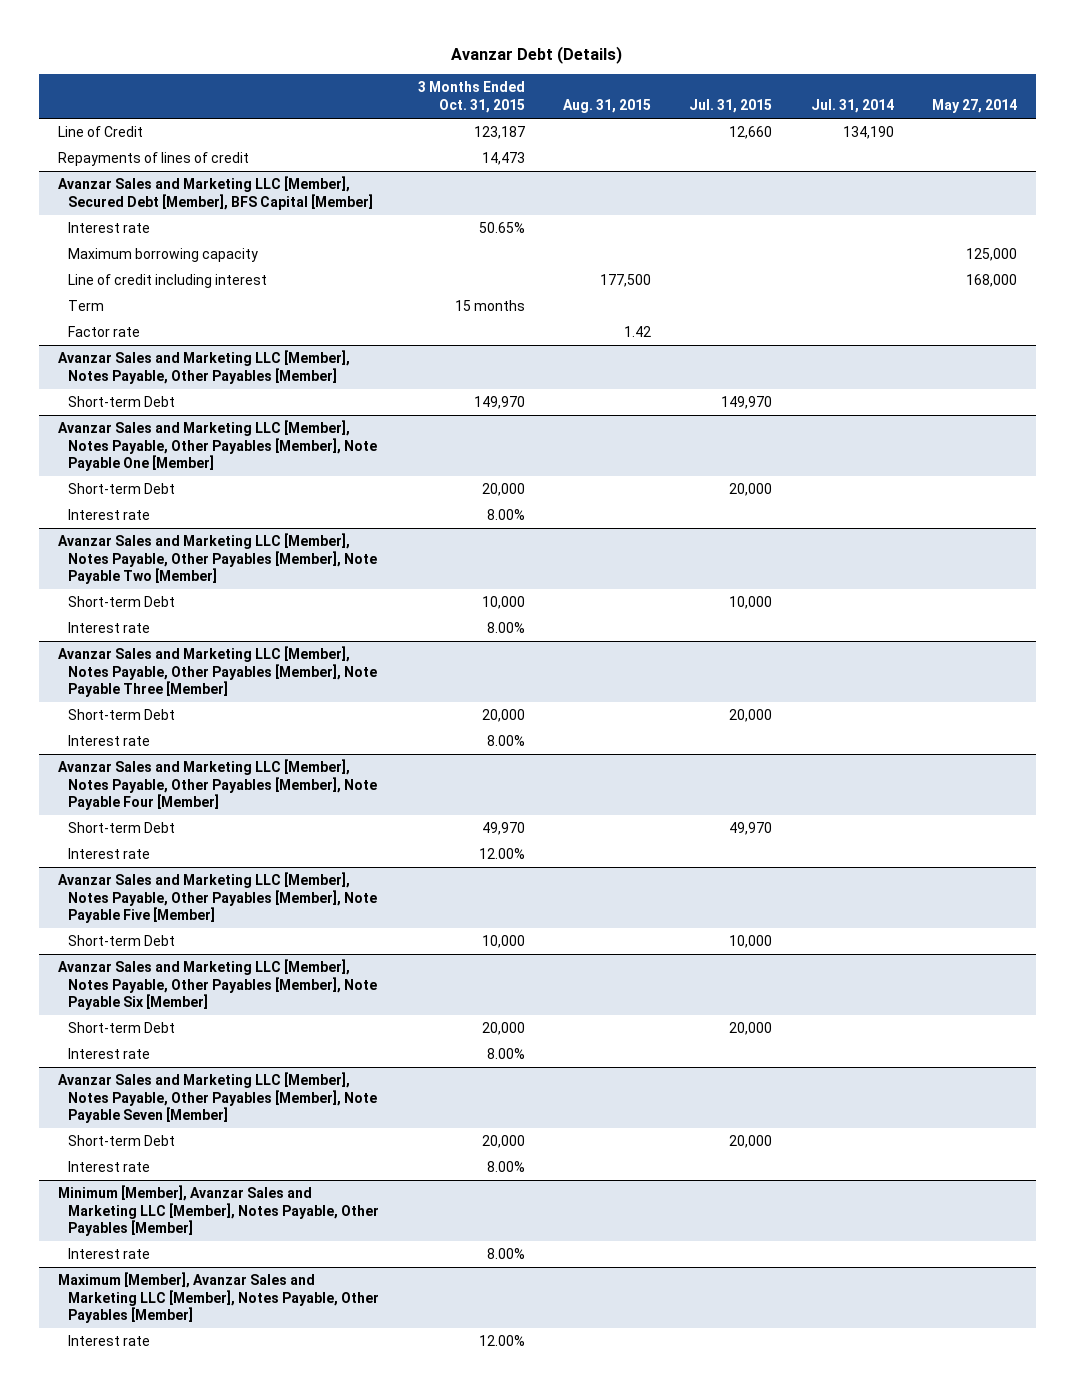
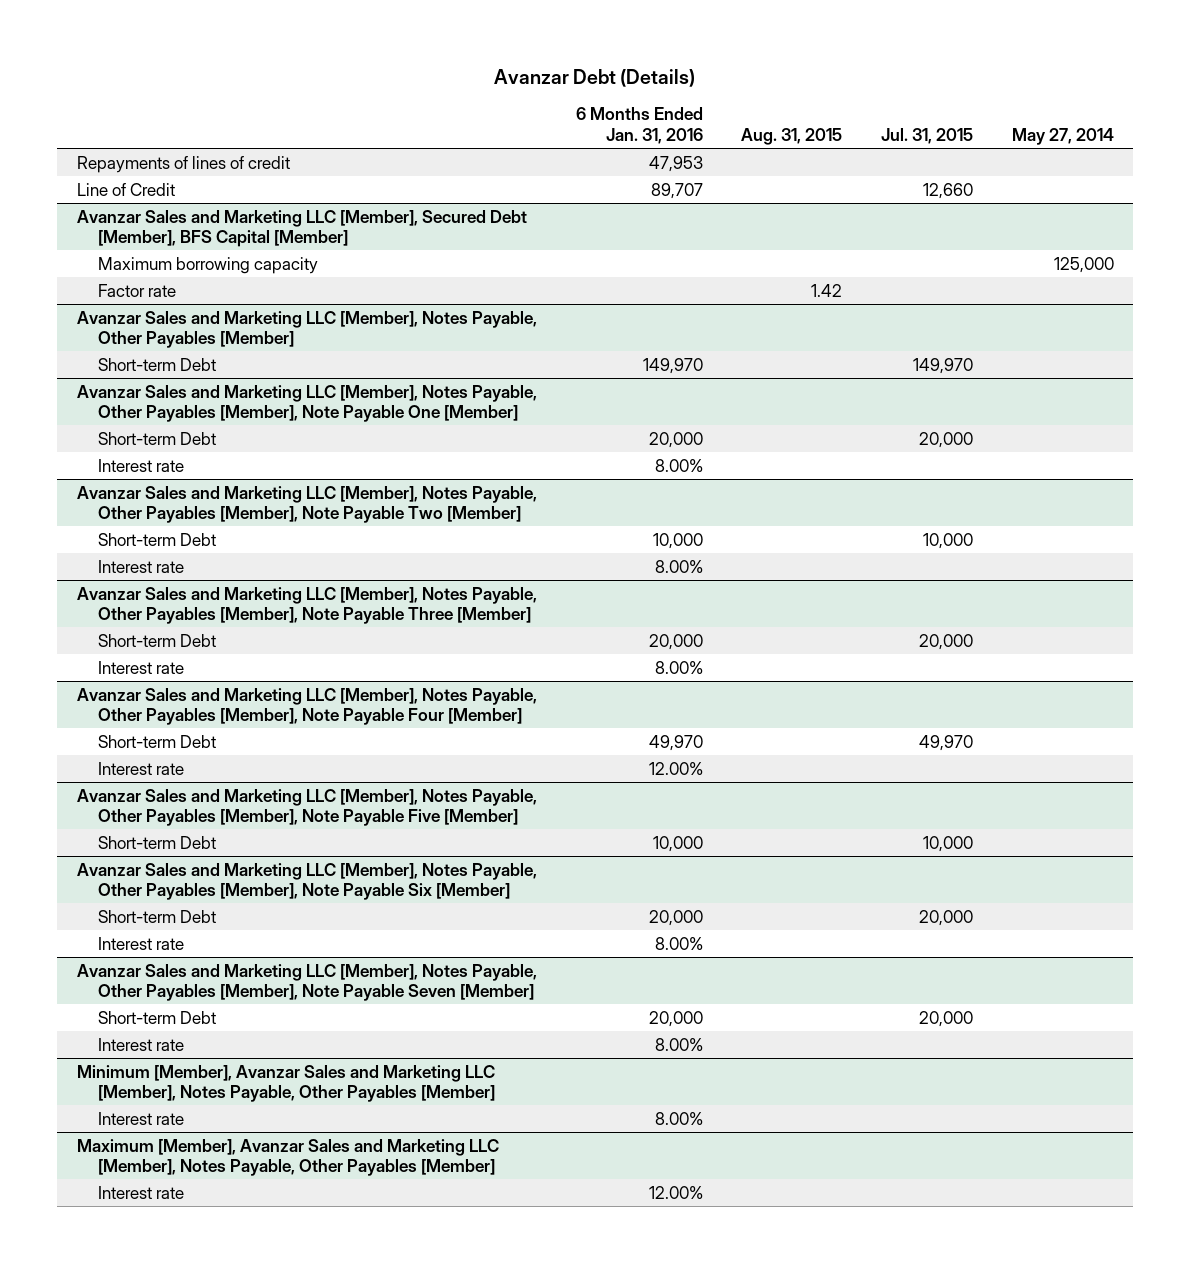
- | 3 Months Ended Oct. 31, 2015 | Aug. 31, 2015 | Jul. 31, 2015 | Jul. 31, 2014 | May 27, 2014
+ | 6 Months Ended Jan. 31, 2016 | Aug. 31, 2015 | Jul. 31, 2015 | May 27, 2014
moved down: Line of Credit | 89,707 | | 12,660 |
@ Avanzar Sales and Marketing LLC [Member], Secured Debt [Member], BFS Capital [Member]
- Interest rate | 50.65% | | | |
- Line of credit including interest | | 177,500 | | | 168,000
- Term | 15 months | | | |

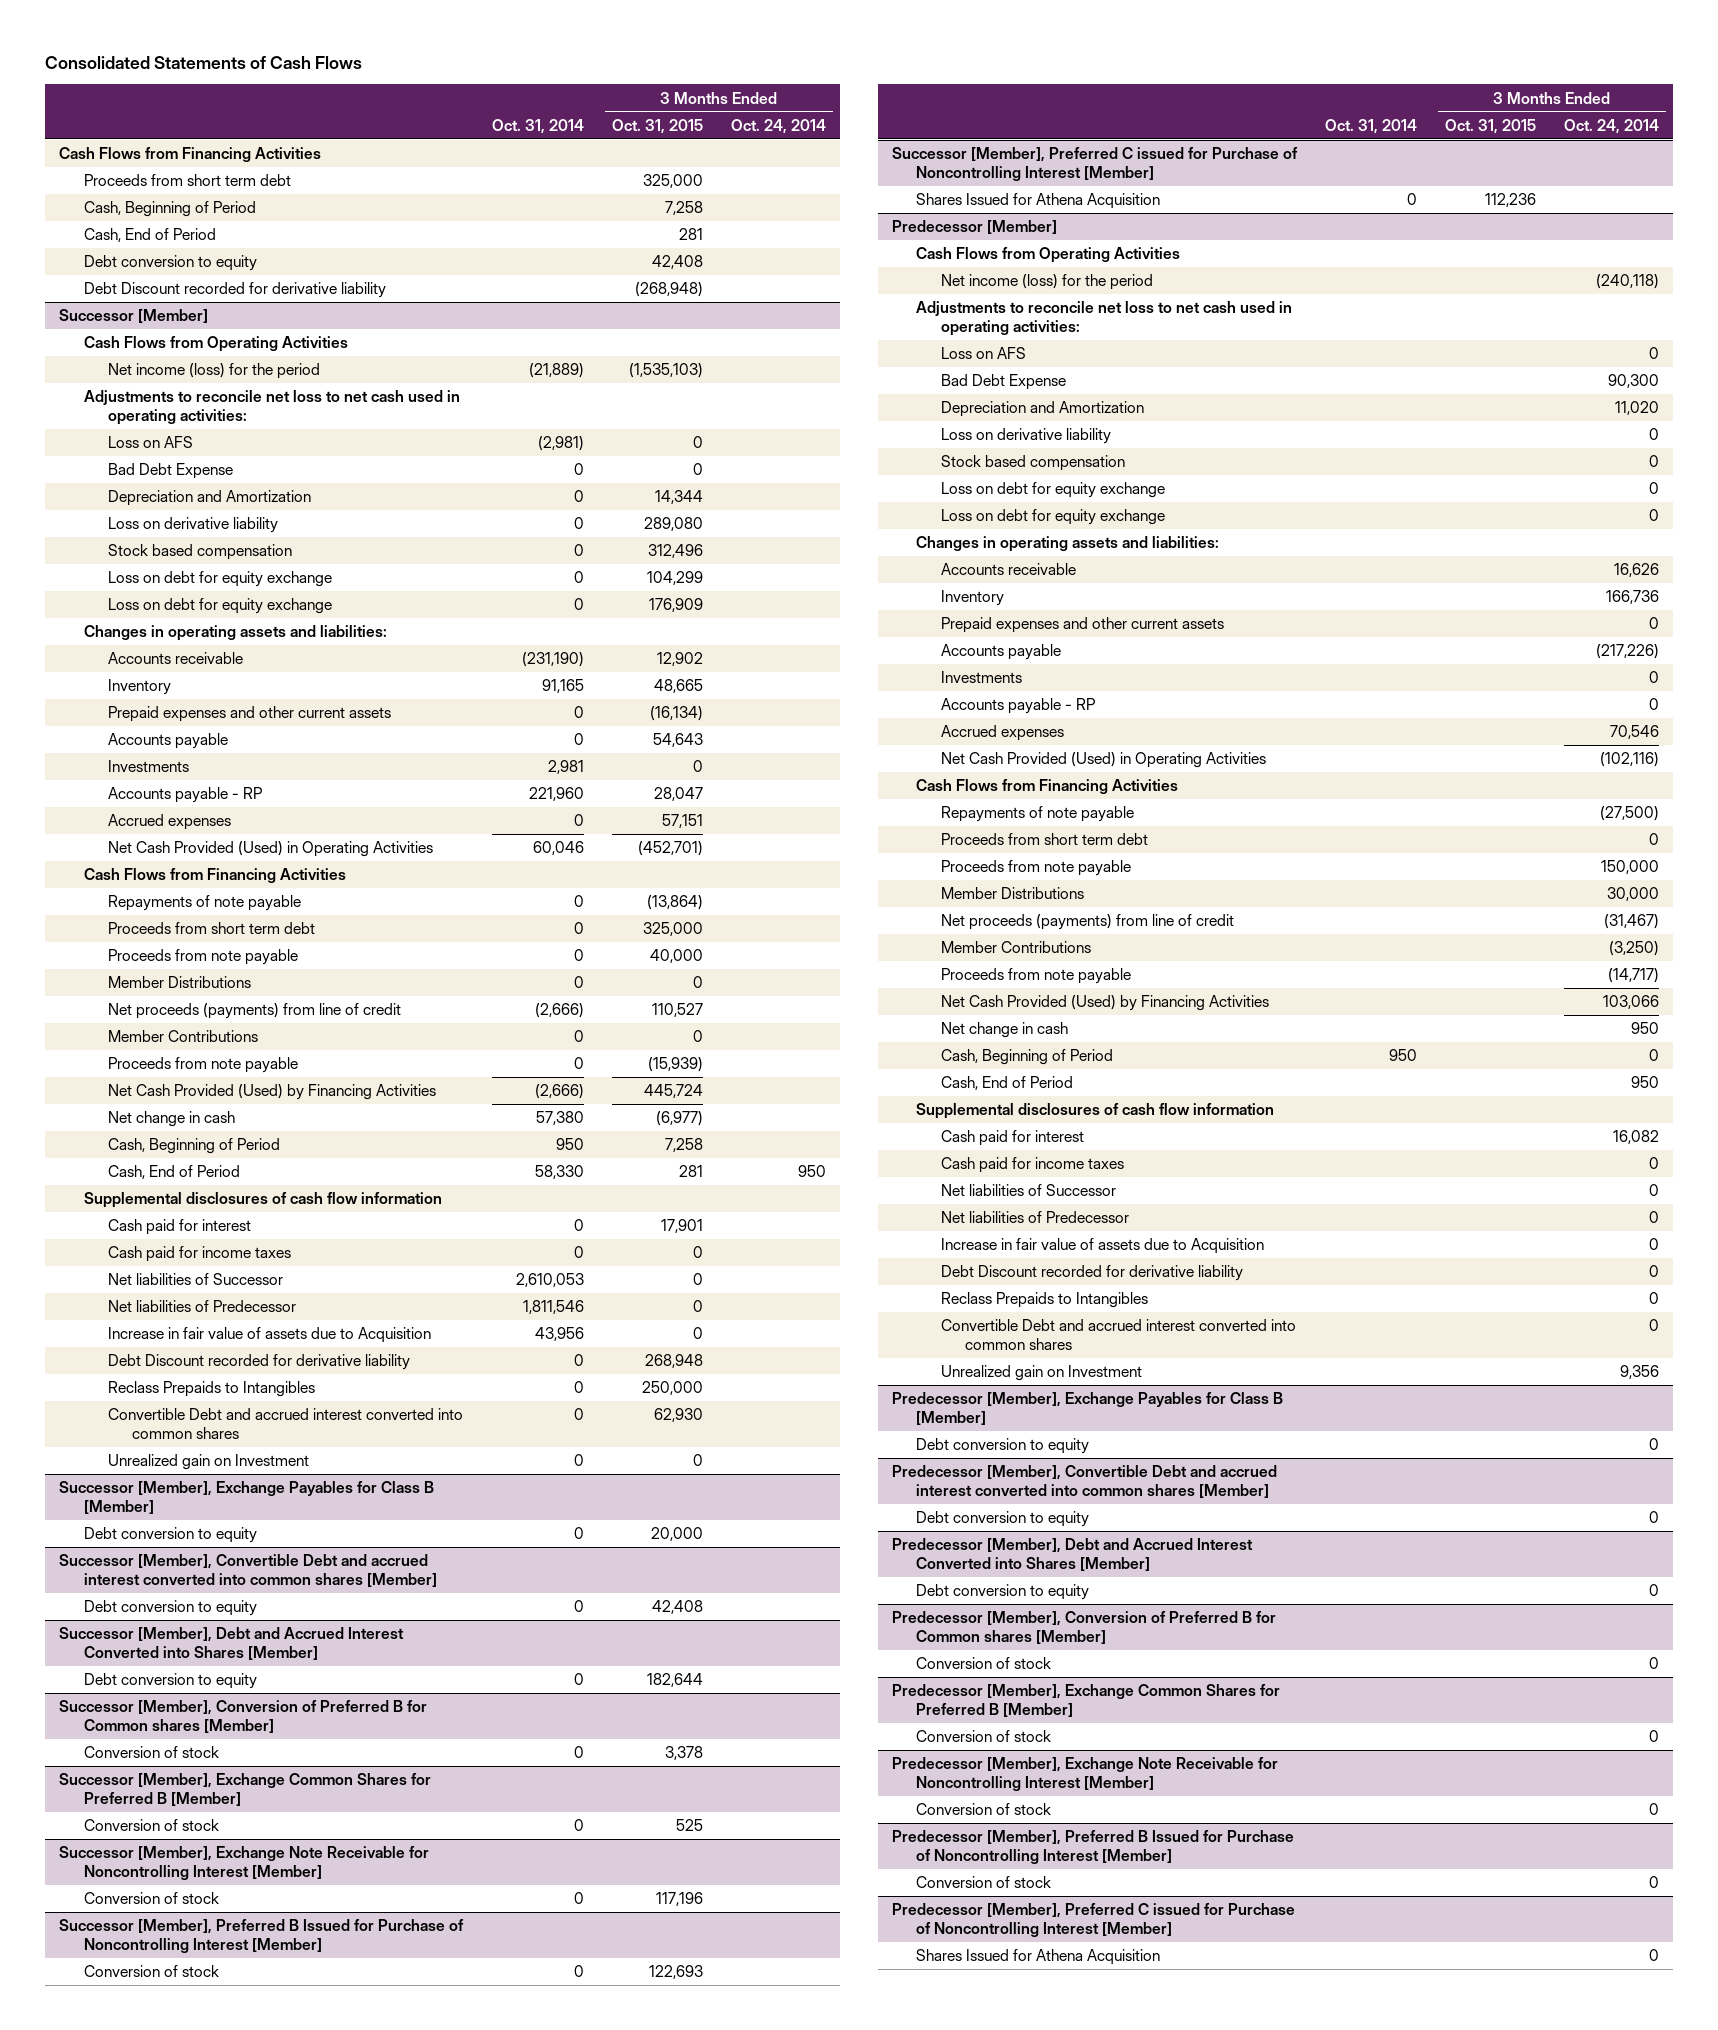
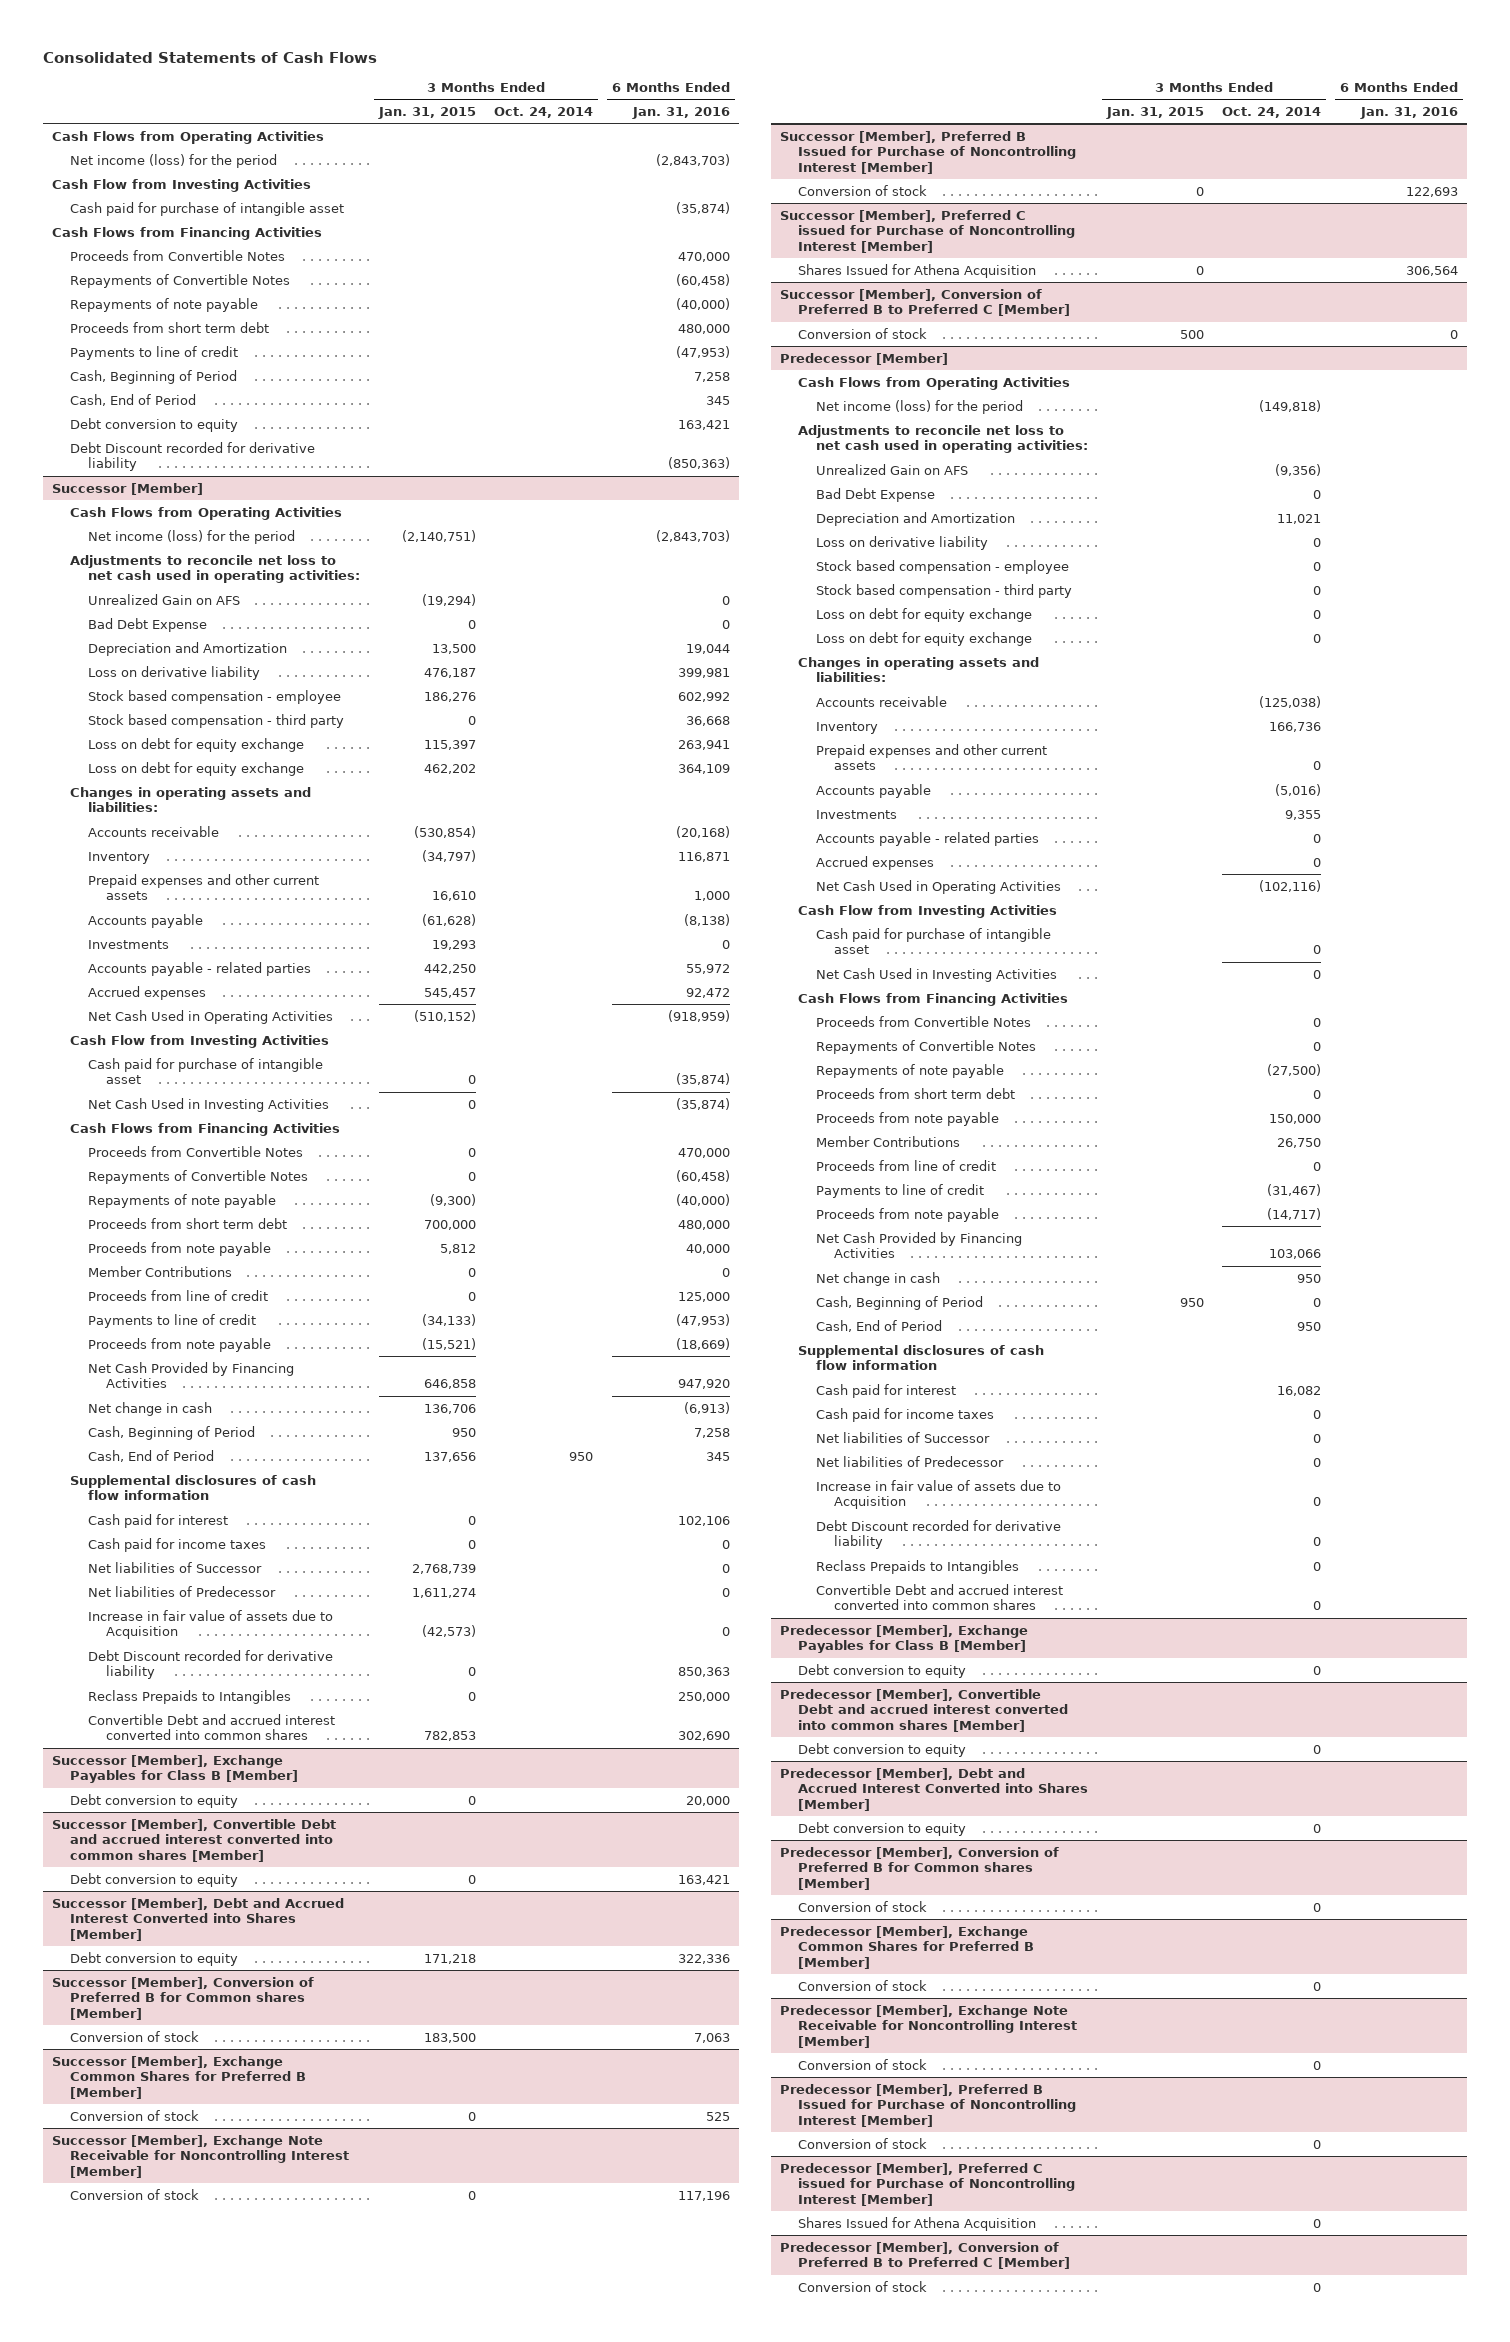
- | Oct. 31, 2014 | 3 Months Ended Oct. 31, 2015 | 3 Months Ended Oct. 24, 2014
+ | 3 Months Ended Jan. 31, 2015 | 3 Months Ended Oct. 24, 2014 | 6 Months Ended Jan. 31, 2016
+ Cash Flows from Operating Activities
+ Net income (loss) for the period | | | (2,843,703)
+ Cash Flow from Investing Activities
+ Cash paid for purchase of intangible asset | | | (35,874)
+ Proceeds from Convertible Notes | | | 470,000
+ Repayments of Convertible Notes | | | (60,458)
+ Repayments of note payable | | | (40,000)
+ Payments to line of credit | | | (47,953)
@ Successor [Member]
- Loss on AFS | (2,981) | 0 |
+ Unrealized Gain on AFS | (19,294) | | 0
- Stock based compensation | 0 | 312,496 |
+ Stock based compensation - employee | 186,276 | | 602,992
+ Stock based compensation - third party | 0 | | 36,668
- Accounts payable - RP | 221,960 | 28,047 |
+ Accounts payable - related parties | 442,250 | | 55,972
- Net Cash Provided (Used) in Operating Activities | 60,046 | (452,701) |
+ Net Cash Used in Operating Activities | (510,152) | | (918,959)
+ Cash Flow from Investing Activities
+ Cash paid for purchase of intangible asset | 0 | | (35,874)
+ Net Cash Used in Investing Activities | 0 | | (35,874)
+ Proceeds from Convertible Notes | 0 | | 470,000
+ Repayments of Convertible Notes | 0 | | (60,458)
- Member Distributions | 0 | 0 |
- Net proceeds (payments) from line of credit | (2,666) | 110,527 |
+ Proceeds from line of credit | 0 | | 125,000
+ Payments to line of credit | (34,133) | | (47,953)
- Net Cash Provided (Used) by Financing Activities | (2,666) | 445,724 |
+ Net Cash Provided by Financing Activities | 646,858 | | 947,920
- Unrealized gain on Investment | 0 | 0 |
+ Successor [Member], Conversion of Preferred B to Preferred C [Member]
+ Conversion of stock | 500 | | 0
@ Predecessor [Member]
- Net income (loss) for the period | | | (240,118)
+ Net income (loss) for the period | | (149,818) |
- Loss on AFS | | | 0
- Bad Debt Expense | | | 90,300
- Depreciation and Amortization | | | 11,020
+ Unrealized Gain on AFS | | (9,356) |
+ Bad Debt Expense | | 0 |
+ Depreciation and Amortization | | 11,021 |
- Stock based compensation | | | 0
+ Stock based compensation - employee | | 0 |
+ Stock based compensation - third party | | 0 |
- Accounts receivable | | | 16,626
+ Accounts receivable | | (125,038) |
- Accounts payable | | | (217,226)
- Investments | | | 0
- Accounts payable - RP | | | 0
- Accrued expenses | | | 70,546
- Net Cash Provided (Used) in Operating Activities | | | (102,116)
+ Accounts payable | | (5,016) |
+ Investments | | 9,355 |
+ Accounts payable - related parties | | 0 |
+ Accrued expenses | | 0 |
+ Net Cash Used in Operating Activities | | (102,116) |
+ Cash Flow from Investing Activities
+ Cash paid for purchase of intangible asset | | 0 |
+ Net Cash Used in Investing Activities | | 0 |
+ Proceeds from Convertible Notes | | 0 |
+ Repayments of Convertible Notes | | 0 |
- Member Distributions | | | 30,000
- Net proceeds (payments) from line of credit | | | (31,467)
- Member Contributions | | | (3,250)
+ Member Contributions | | 26,750 |
+ Proceeds from line of credit | | 0 |
+ Payments to line of credit | | (31,467) |
- Net Cash Provided (Used) by Financing Activities | | | 103,066
+ Net Cash Provided by Financing Activities | | 103,066 |
- Unrealized gain on Investment | | | 9,356
+ Predecessor [Member], Conversion of Preferred B to Preferred C [Member]
+ Conversion of stock | | 0 |

